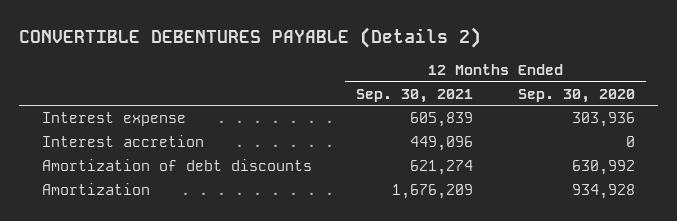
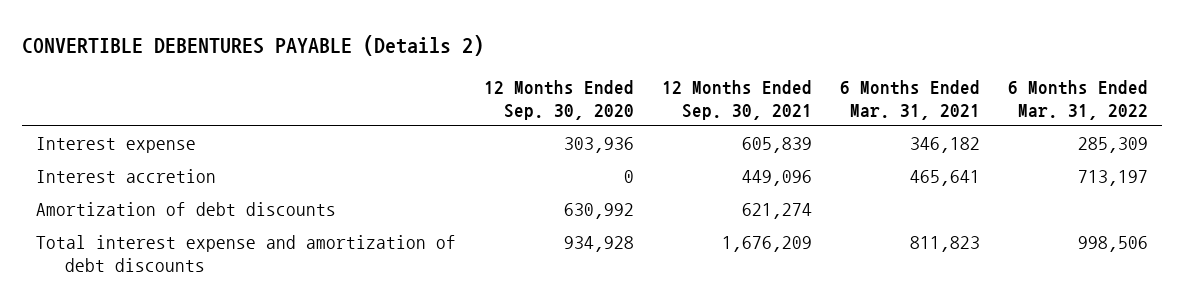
- | 12 Months Ended Sep. 30, 2021 | 12 Months Ended Sep. 30, 2020
+ | 12 Months Ended Sep. 30, 2020 | 12 Months Ended Sep. 30, 2021 | 6 Months Ended Mar. 31, 2021 | 6 Months Ended Mar. 31, 2022
- Amortization | 1,676,209 | 934,928
+ Total interest expense and amortization of debt discounts | 934,928 | 1,676,209 | 811,823 | 998,506

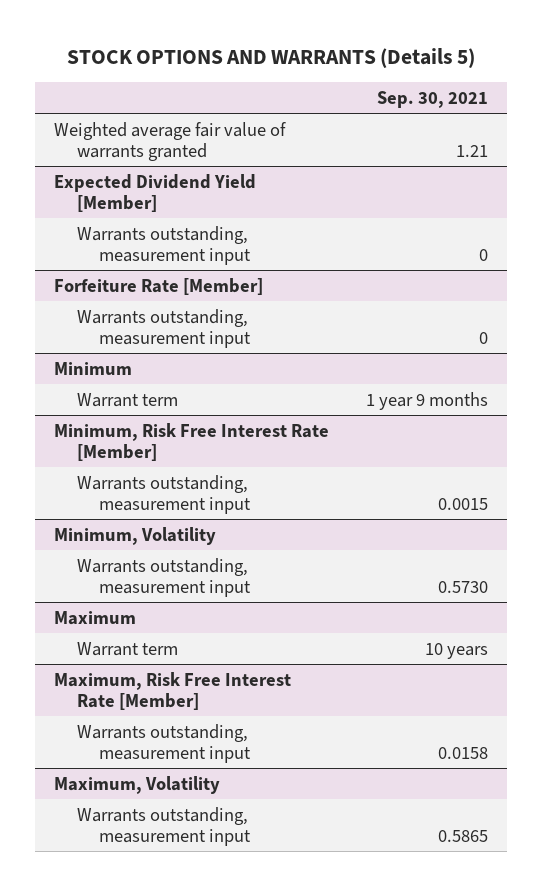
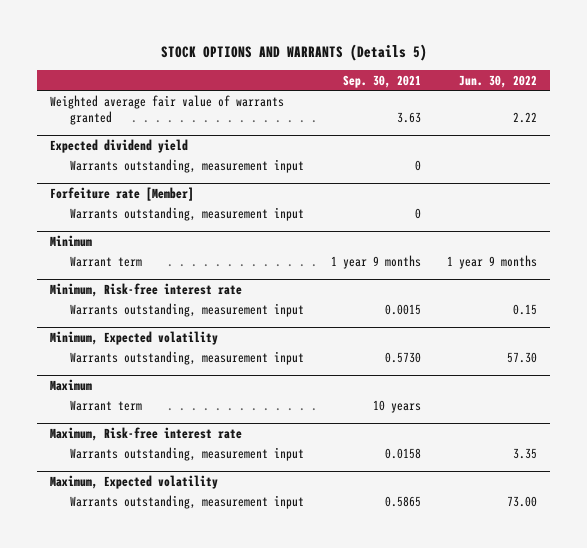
- | Sep. 30, 2021
+ | Sep. 30, 2021 | Jun. 30, 2022
- Weighted average fair value of warrants granted | 1.21
- Expected Dividend Yield [Member]
+ Weighted average fair value of warrants granted | 3.63 | 2.22
+ Expected dividend yield
- Forfeiture Rate [Member]
+ Forfeiture rate [Member]
- Minimum, Risk Free Interest Rate [Member]
+ Minimum, Risk-free interest rate
- Minimum, Volatility
+ Minimum, Expected volatility
- Maximum, Risk Free Interest Rate [Member]
+ Maximum, Risk-free interest rate
- Maximum, Volatility
+ Maximum, Expected volatility

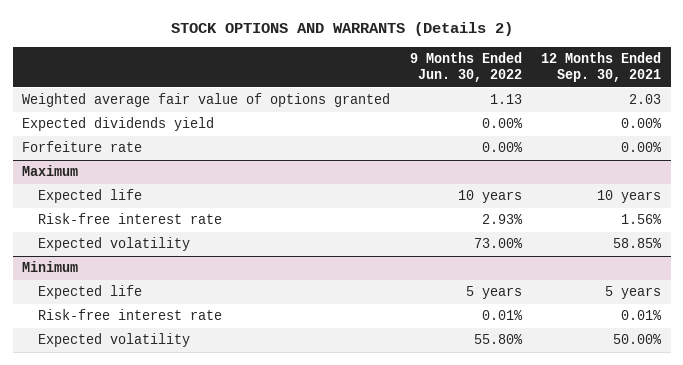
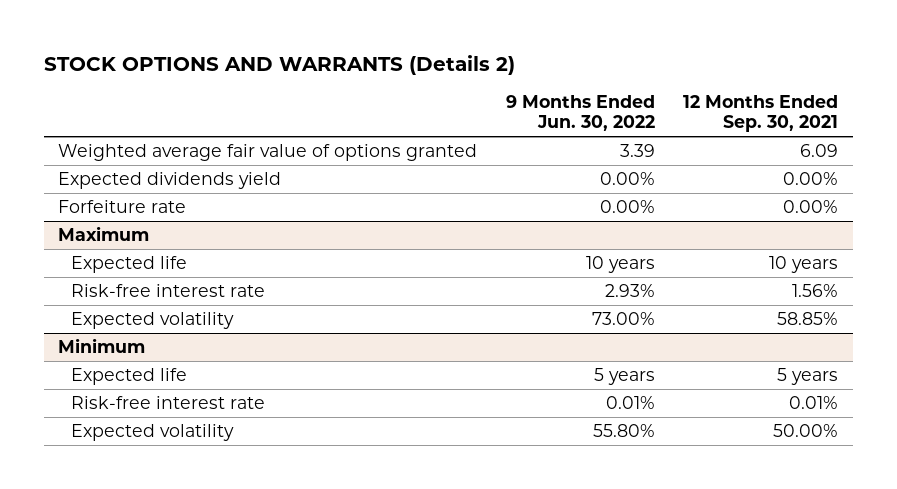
- Weighted average fair value of options granted | 1.13 | 2.03
+ Weighted average fair value of options granted | 3.39 | 6.09

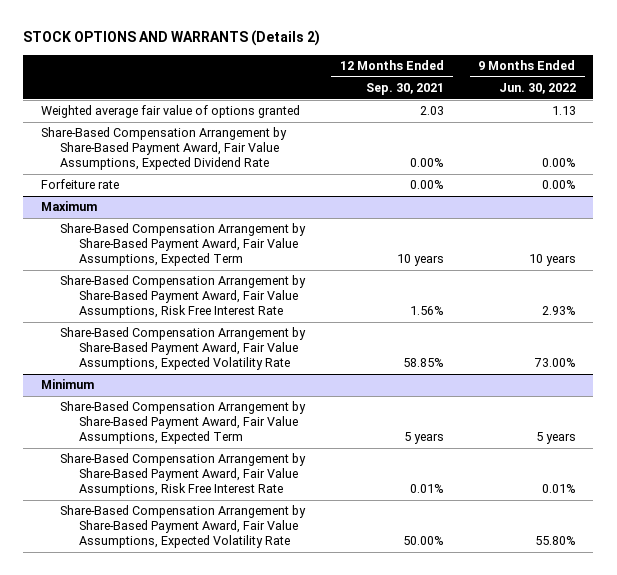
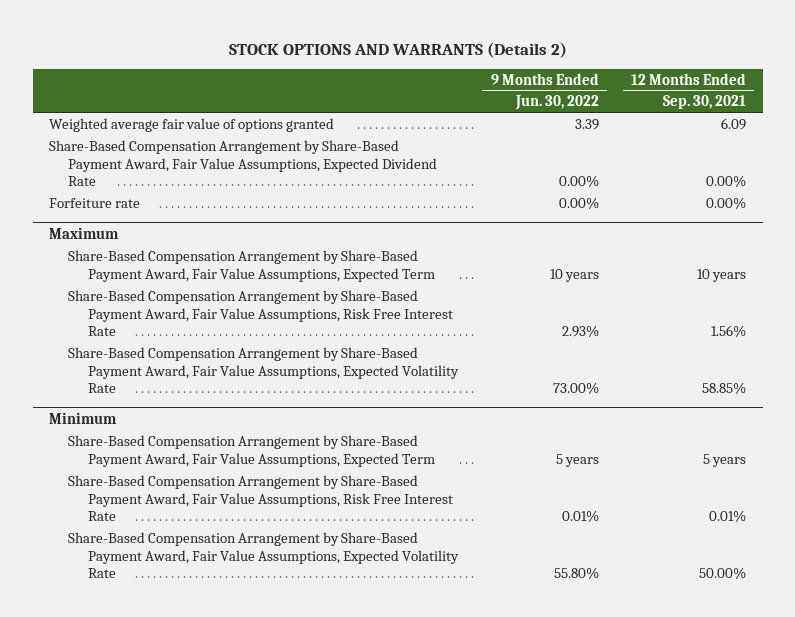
- | 12 Months Ended Sep. 30, 2021 | 9 Months Ended Jun. 30, 2022
+ | 9 Months Ended Jun. 30, 2022 | 12 Months Ended Sep. 30, 2021
- Weighted average fair value of options granted | 2.03 | 1.13
+ Weighted average fair value of options granted | 3.39 | 6.09

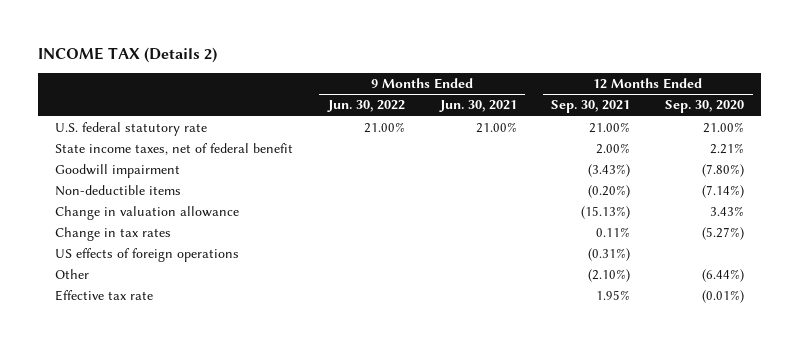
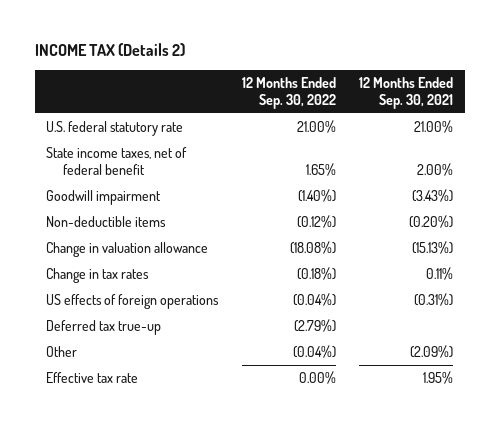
- | 9 Months Ended Jun. 30, 2022 | 9 Months Ended Jun. 30, 2021 | 12 Months Ended Sep. 30, 2021 | 12 Months Ended Sep. 30, 2020
+ | 12 Months Ended Sep. 30, 2022 | 12 Months Ended Sep. 30, 2021
- Other | | | (2.10%) | (6.44%)
+ Deferred tax true-up | (2.79%) |
+ Other | (0.04%) | (2.09%)

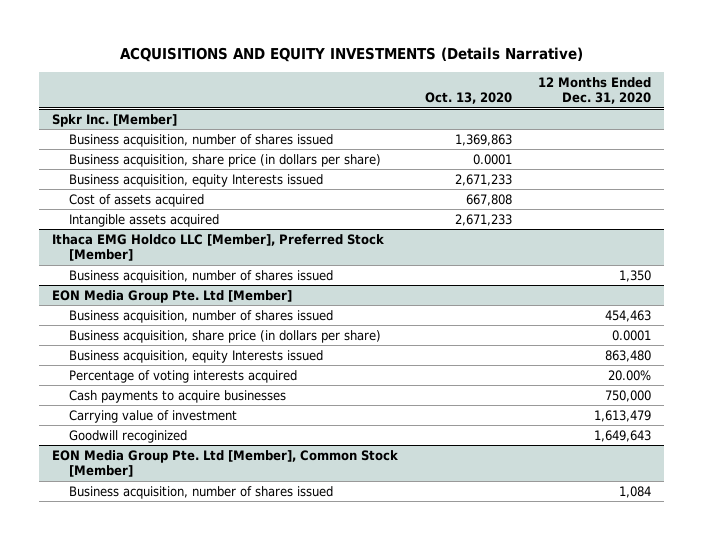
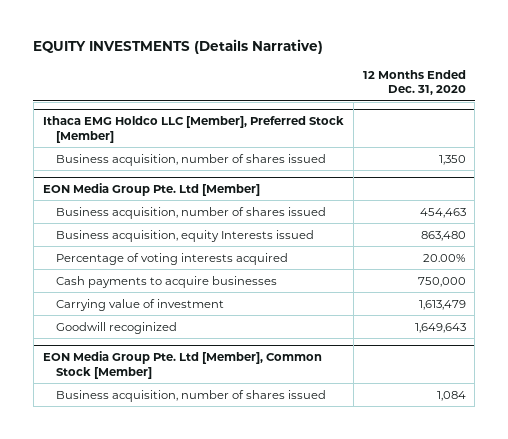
- ACQUISITIONS AND EQUITY INVESTMENTS (Details Narrative)
+ EQUITY INVESTMENTS (Details Narrative)
- | Oct. 13, 2020 | 12 Months Ended Dec. 31, 2020
+ | 12 Months Ended Dec. 31, 2020
- Spkr Inc. [Member]
- Business acquisition, number of shares issued | 1,369,863 |
- Business acquisition, share price (in dollars per share) | 0.0001 |
- Business acquisition, equity Interests issued | 2,671,233 |
- Cost of assets acquired | 667,808 |
- Intangible assets acquired | 2,671,233 |
@ EON Media Group Pte. Ltd [Member]
- Business acquisition, share price (in dollars per share) | | 0.0001

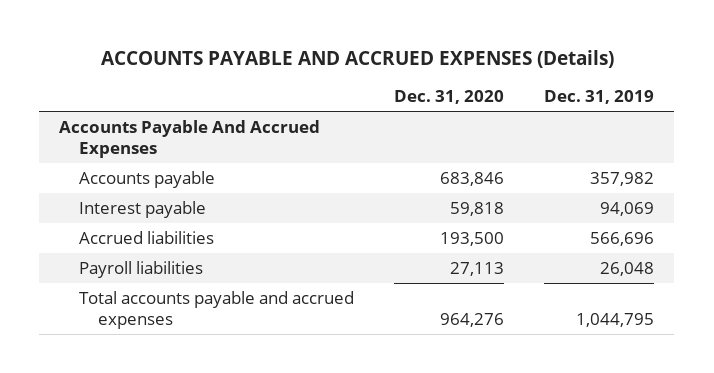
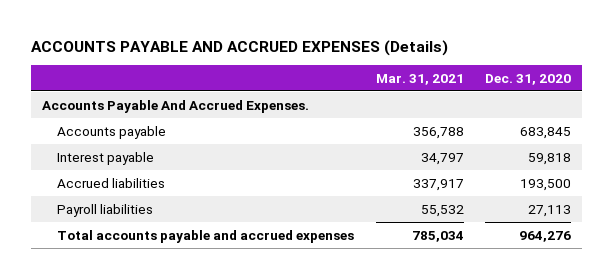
- | Dec. 31, 2020 | Dec. 31, 2019
+ | Mar. 31, 2021 | Dec. 31, 2020
- Accounts Payable And Accrued Expenses
- Accounts payable | 683,846 | 357,982
+ Accounts Payable And Accrued Expenses.
+ Accounts payable | 356,788 | 683,845

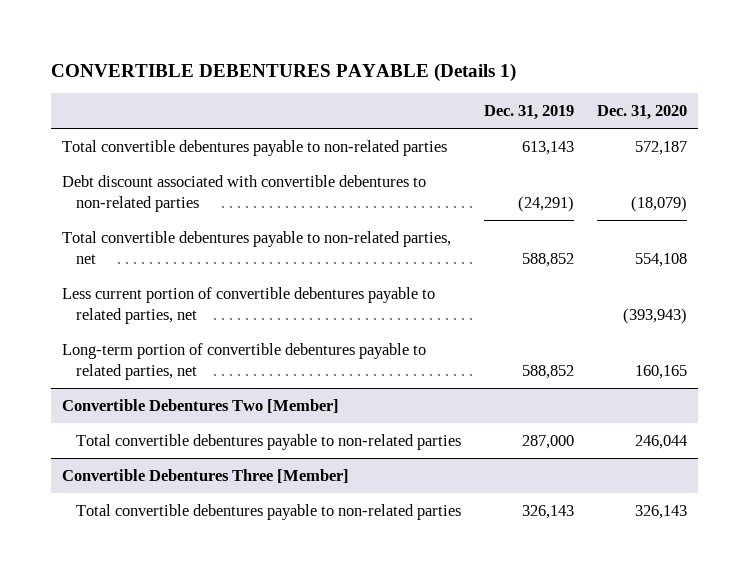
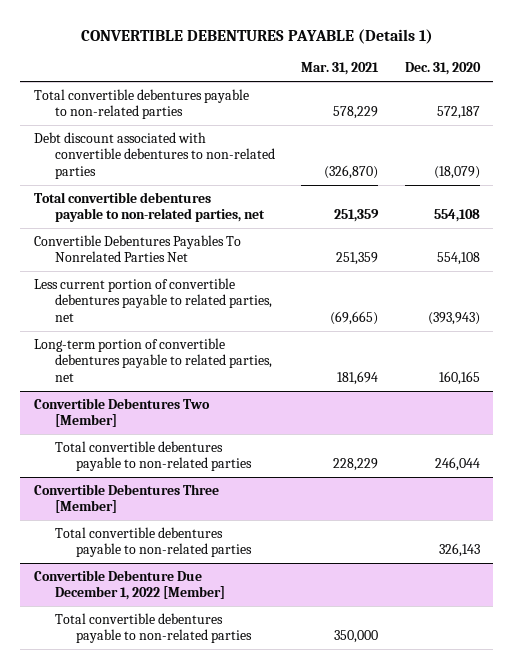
- | Dec. 31, 2019 | Dec. 31, 2020
+ | Mar. 31, 2021 | Dec. 31, 2020
+ Convertible Debentures Payables To Nonrelated Parties Net | 251,359 | 554,108
+ Convertible Debenture Due December 1, 2022 [Member]
+ Total convertible debentures payable to non-related parties | 350,000 |

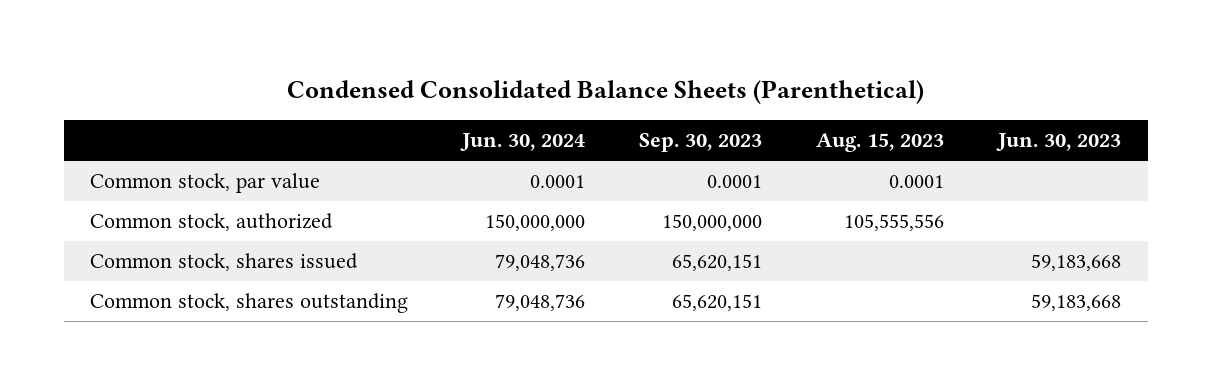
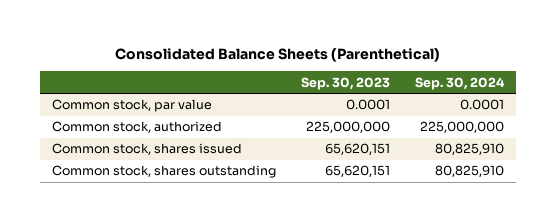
- Condensed Consolidated Balance Sheets (Parenthetical)
+ Consolidated Balance Sheets (Parenthetical)
- | Jun. 30, 2024 | Sep. 30, 2023 | Aug. 15, 2023 | Jun. 30, 2023
+ | Sep. 30, 2023 | Sep. 30, 2024
- Common stock, authorized | 150,000,000 | 150,000,000 | 105,555,556 |
+ Common stock, authorized | 225,000,000 | 225,000,000

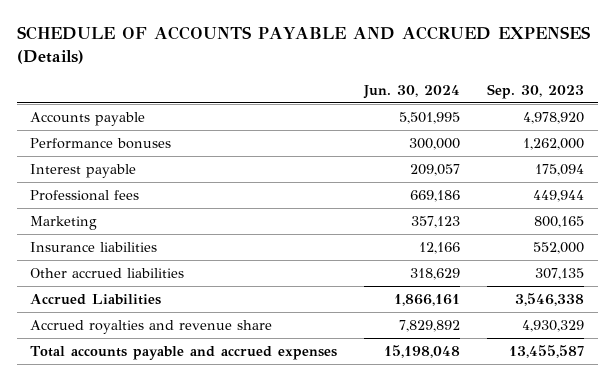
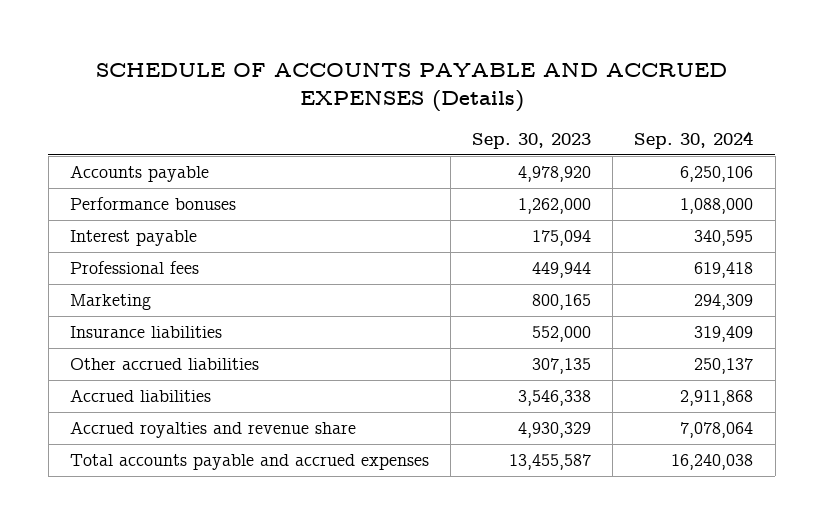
- | Jun. 30, 2024 | Sep. 30, 2023
+ | Sep. 30, 2023 | Sep. 30, 2024
- Accrued Liabilities | 1,866,161 | 3,546,338
+ Accrued liabilities | 3,546,338 | 2,911,868

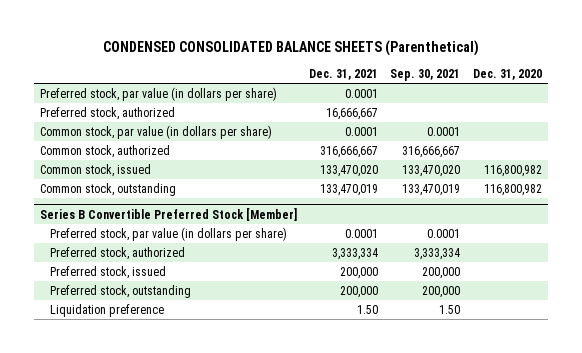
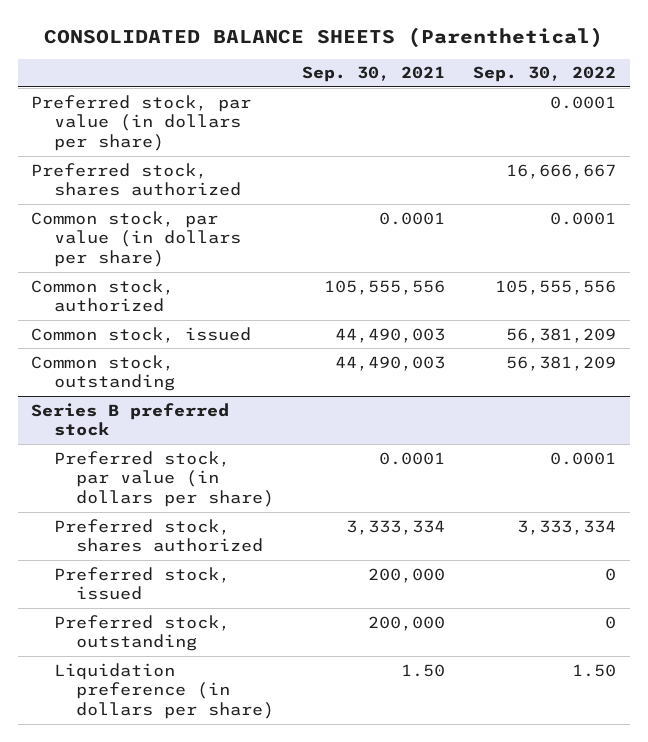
- CONDENSED CONSOLIDATED BALANCE SHEETS (Parenthetical)
+ CONSOLIDATED BALANCE SHEETS (Parenthetical)
- | Dec. 31, 2021 | Sep. 30, 2021 | Dec. 31, 2020
+ | Sep. 30, 2021 | Sep. 30, 2022
- Preferred stock, authorized | 16,666,667 | |
+ Preferred stock, shares authorized | | 16,666,667
- Common stock, authorized | 316,666,667 | 316,666,667 |
- Common stock, issued | 133,470,020 | 133,470,020 | 116,800,982
- Common stock, outstanding | 133,470,019 | 133,470,019 | 116,800,982
- Series B Convertible Preferred Stock [Member]
+ Common stock, authorized | 105,555,556 | 105,555,556
+ Common stock, issued | 44,490,003 | 56,381,209
+ Common stock, outstanding | 44,490,003 | 56,381,209
+ Series B preferred stock
- Preferred stock, authorized | 3,333,334 | 3,333,334 |
+ Preferred stock, shares authorized | 3,333,334 | 3,333,334
- Liquidation preference | 1.50 | 1.50 |
+ Liquidation preference (in dollars per share) | 1.50 | 1.50

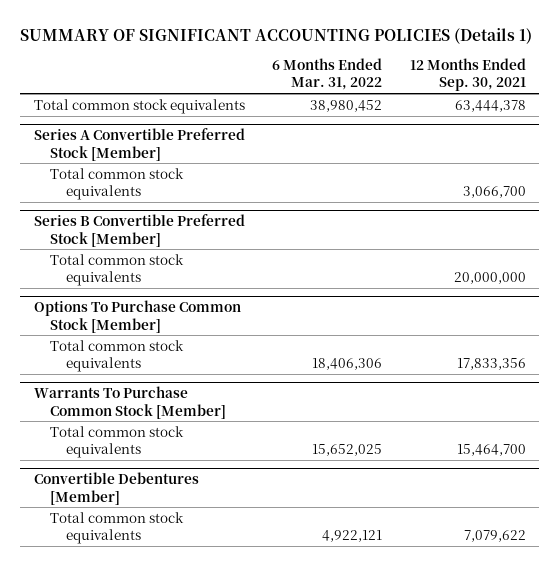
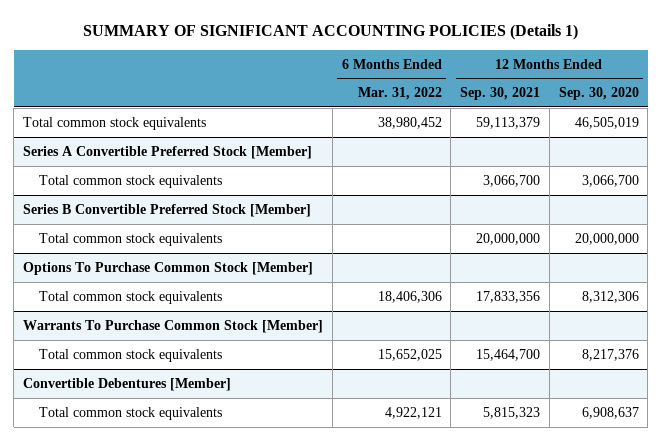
- | 6 Months Ended Mar. 31, 2022 | 12 Months Ended Sep. 30, 2021
+ | 6 Months Ended Mar. 31, 2022 | 12 Months Ended Sep. 30, 2021 | 12 Months Ended Sep. 30, 2020
- Total common stock equivalents | 38,980,452 | 63,444,378
+ Total common stock equivalents | 38,980,452 | 59,113,379 | 46,505,019
@ Convertible Debentures [Member]
- Total common stock equivalents | 4,922,121 | 7,079,622
+ Total common stock equivalents | 4,922,121 | 5,815,323 | 6,908,637

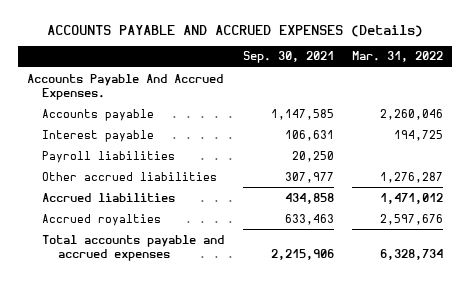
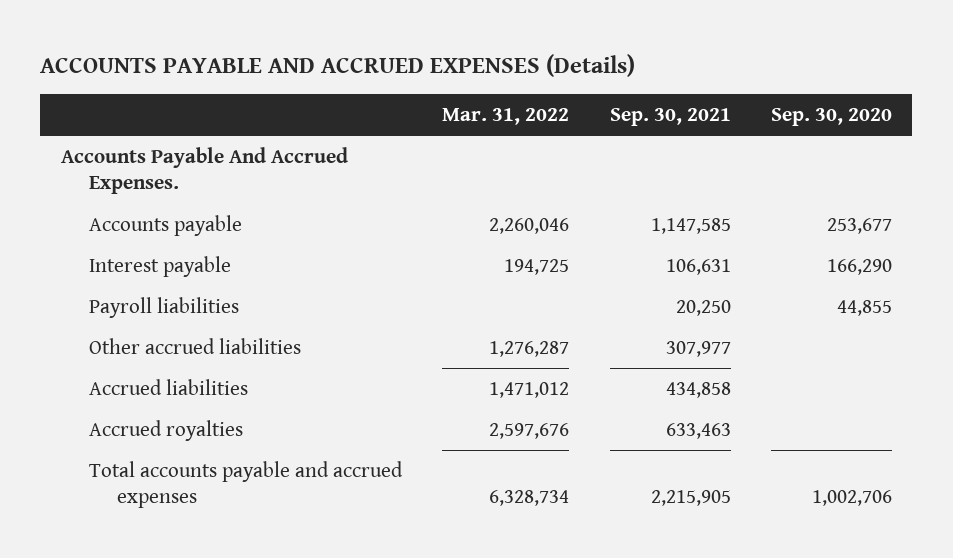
- | Sep. 30, 2021 | Mar. 31, 2022
+ | Mar. 31, 2022 | Sep. 30, 2021 | Sep. 30, 2020
- Total accounts payable and accrued expenses | 2,215,906 | 6,328,734
+ Total accounts payable and accrued expenses | 6,328,734 | 2,215,905 | 1,002,706

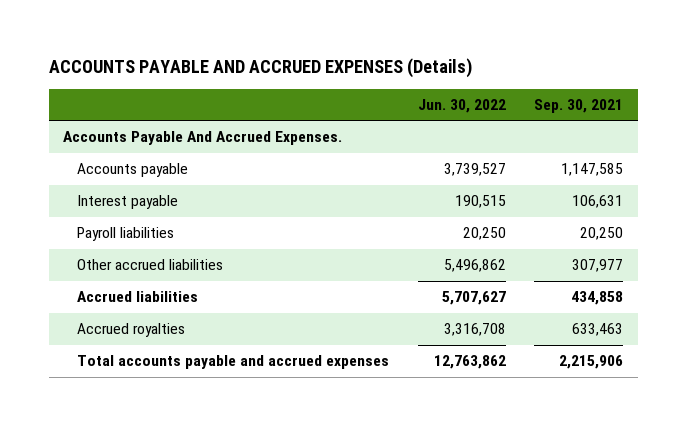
- | Mar. 31, 2022 | Sep. 30, 2021 | Sep. 30, 2020
+ | Jun. 30, 2022 | Sep. 30, 2021
- Total accounts payable and accrued expenses | 6,328,734 | 2,215,905 | 1,002,706
+ Total accounts payable and accrued expenses | 12,763,862 | 2,215,906

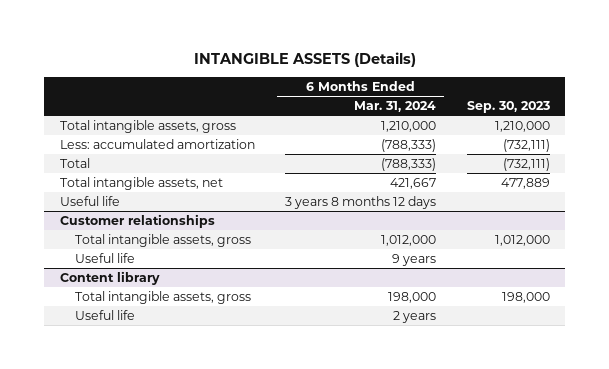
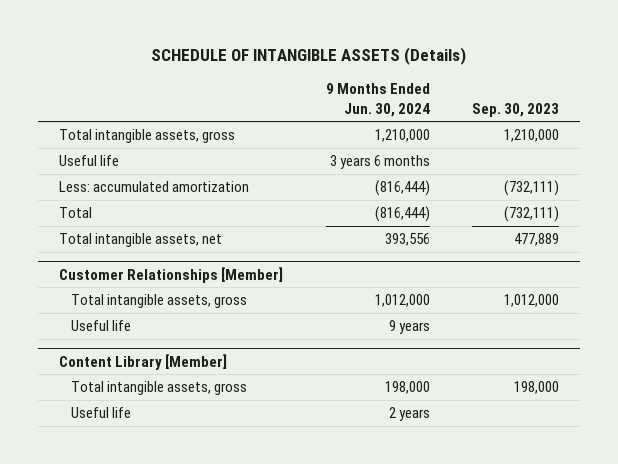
- INTANGIBLE ASSETS (Details)
+ SCHEDULE OF INTANGIBLE ASSETS (Details)
- | 6 Months Ended Mar. 31, 2024 | Sep. 30, 2023
+ | 9 Months Ended Jun. 30, 2024 | Sep. 30, 2023
moved up: Useful life | 3 years 6 months |
- Customer relationships
+ Customer Relationships [Member]
- Content library
+ Content Library [Member]

